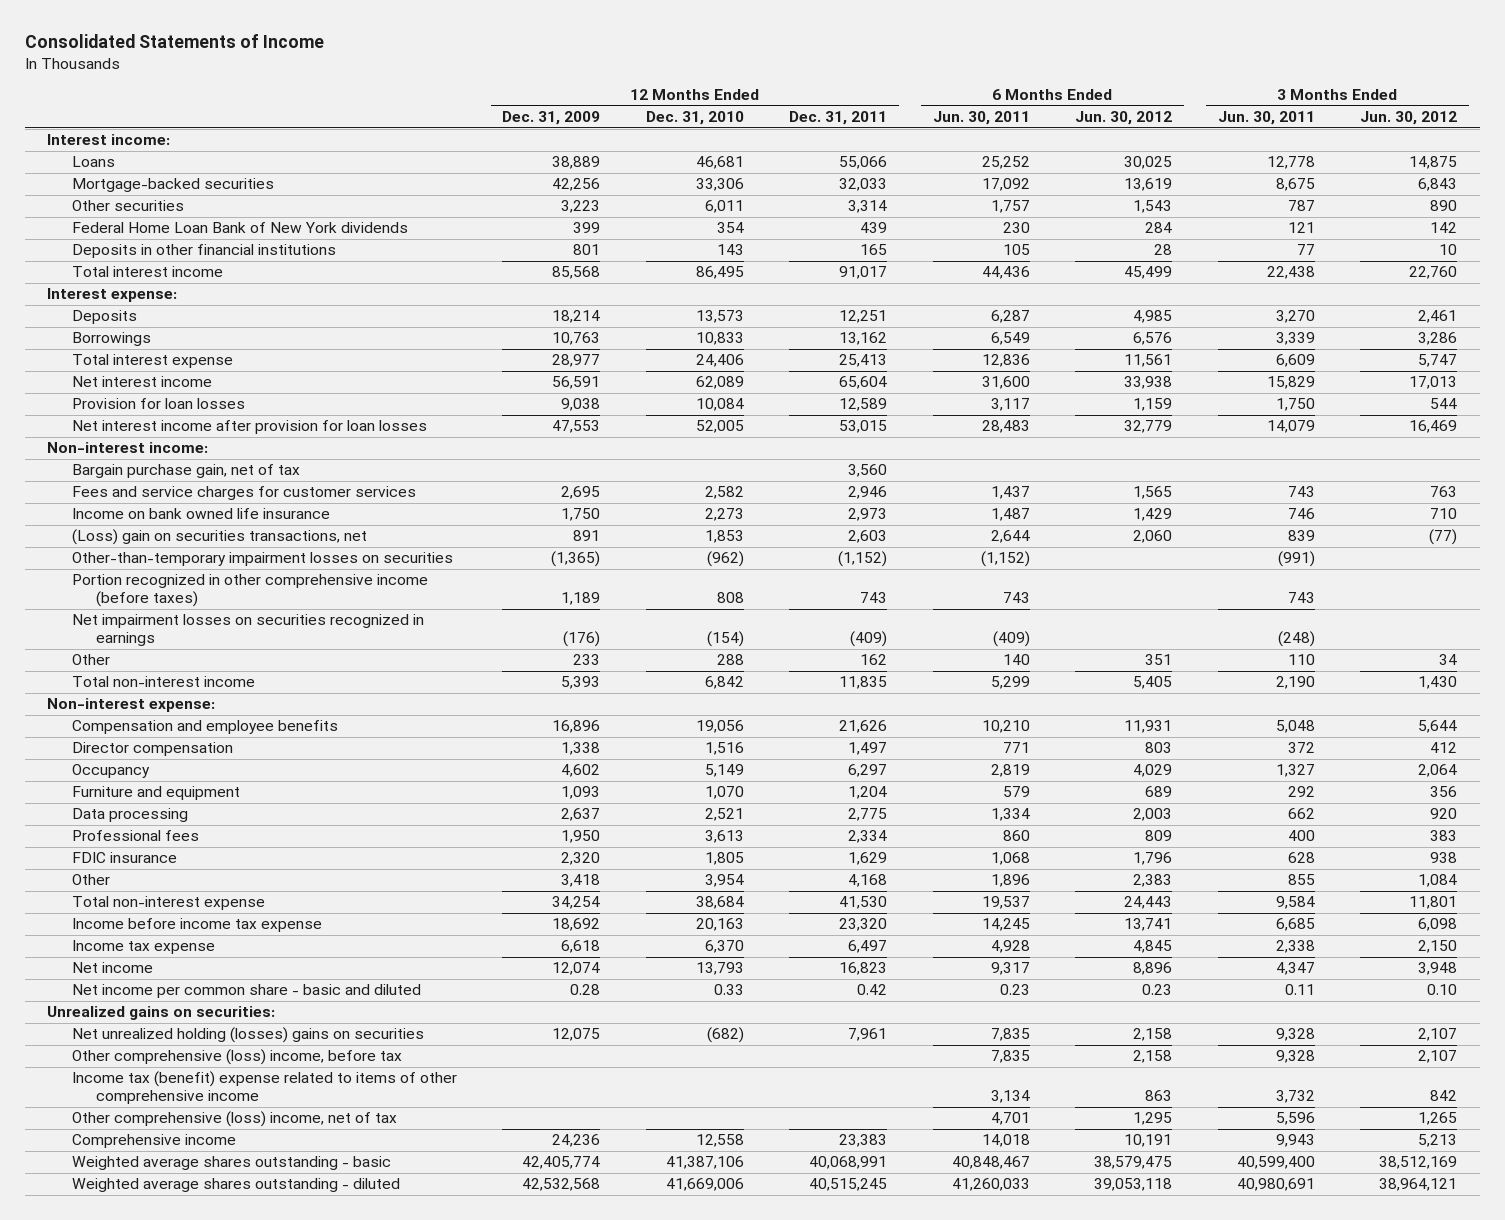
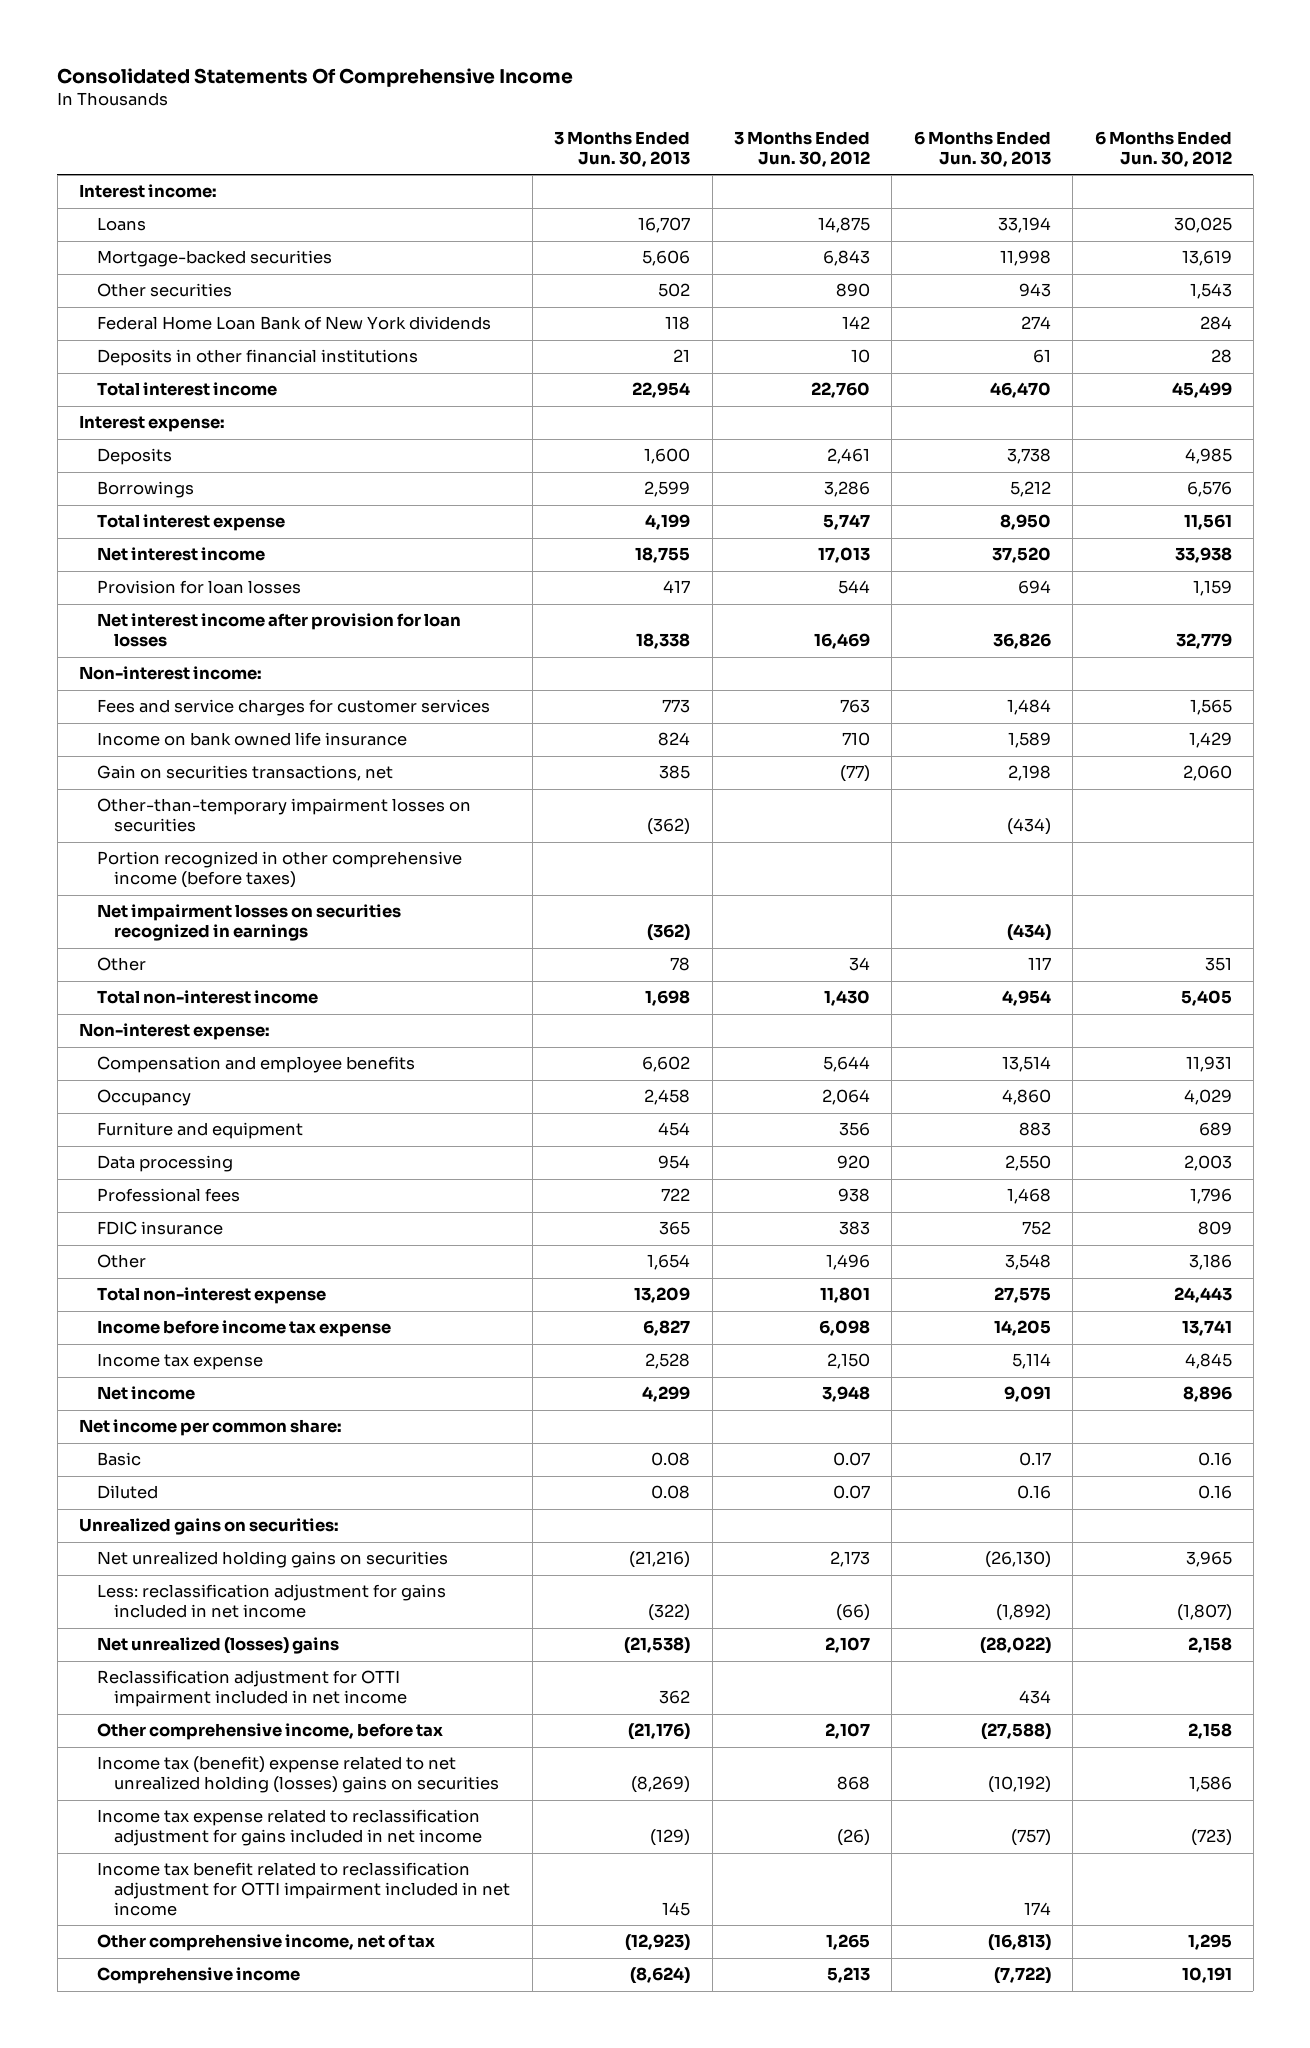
- Consolidated Statements of Income
+ Consolidated Statements Of Comprehensive Income
- | 12 Months Ended Dec. 31, 2009 | 12 Months Ended Dec. 31, 2010 | 12 Months Ended Dec. 31, 2011 | 6 Months Ended Jun. 30, 2011 | 6 Months Ended Jun. 30, 2012 | 3 Months Ended Jun. 30, 2011 | 3 Months Ended Jun. 30, 2012
+ | 3 Months Ended Jun. 30, 2013 | 3 Months Ended Jun. 30, 2012 | 6 Months Ended Jun. 30, 2013 | 6 Months Ended Jun. 30, 2012
- Bargain purchase gain, net of tax | | | 3,560 | | | |
- (Loss) gain on securities transactions, net | 891 | 1,853 | 2,603 | 2,644 | 2,060 | 839 | (77)
+ Gain on securities transactions, net | 385 | (77) | 2,198 | 2,060
- Director compensation | 1,338 | 1,516 | 1,497 | 771 | 803 | 372 | 412
- Professional fees | 1,950 | 3,613 | 2,334 | 860 | 809 | 400 | 383
- FDIC insurance | 2,320 | 1,805 | 1,629 | 1,068 | 1,796 | 628 | 938
- Other | 3,418 | 3,954 | 4,168 | 1,896 | 2,383 | 855 | 1,084
+ Professional fees | 722 | 938 | 1,468 | 1,796
+ FDIC insurance | 365 | 383 | 752 | 809
+ Other | 1,654 | 1,496 | 3,548 | 3,186
- Net income per common share - basic and diluted | 0.28 | 0.33 | 0.42 | 0.23 | 0.23 | 0.11 | 0.10
+ Net income per common share:
+ Basic | 0.08 | 0.07 | 0.17 | 0.16
+ Diluted | 0.08 | 0.07 | 0.16 | 0.16
- Net unrealized holding (losses) gains on securities | 12,075 | (682) | 7,961 | 7,835 | 2,158 | 9,328 | 2,107
- Other comprehensive (loss) income, before tax | | | | 7,835 | 2,158 | 9,328 | 2,107
- Income tax (benefit) expense related to items of other comprehensive income | | | | 3,134 | 863 | 3,732 | 842
- Other comprehensive (loss) income, net of tax | | | | 4,701 | 1,295 | 5,596 | 1,265
+ Net unrealized holding gains on securities | (21,216) | 2,173 | (26,130) | 3,965
+ Less: reclassification adjustment for gains included in net income | (322) | (66) | (1,892) | (1,807)
+ Net unrealized (losses) gains | (21,538) | 2,107 | (28,022) | 2,158
+ Reclassification adjustment for OTTI impairment included in net income | 362 | | 434 |
+ Other comprehensive income, before tax | (21,176) | 2,107 | (27,588) | 2,158
+ Income tax (benefit) expense related to net unrealized holding (losses) gains on securities | (8,269) | 868 | (10,192) | 1,586
+ Income tax expense related to reclassification adjustment for gains included in net income | (129) | (26) | (757) | (723)
+ Income tax benefit related to reclassification adjustment for OTTI impairment included in net income | 145 | | 174 |
+ Other comprehensive income, net of tax | (12,923) | 1,265 | (16,813) | 1,295
- Weighted average shares outstanding - basic | 42,405,774 | 41,387,106 | 40,068,991 | 40,848,467 | 38,579,475 | 40,599,400 | 38,512,169
- Weighted average shares outstanding - diluted | 42,532,568 | 41,669,006 | 40,515,245 | 41,260,033 | 39,053,118 | 40,980,691 | 38,964,121

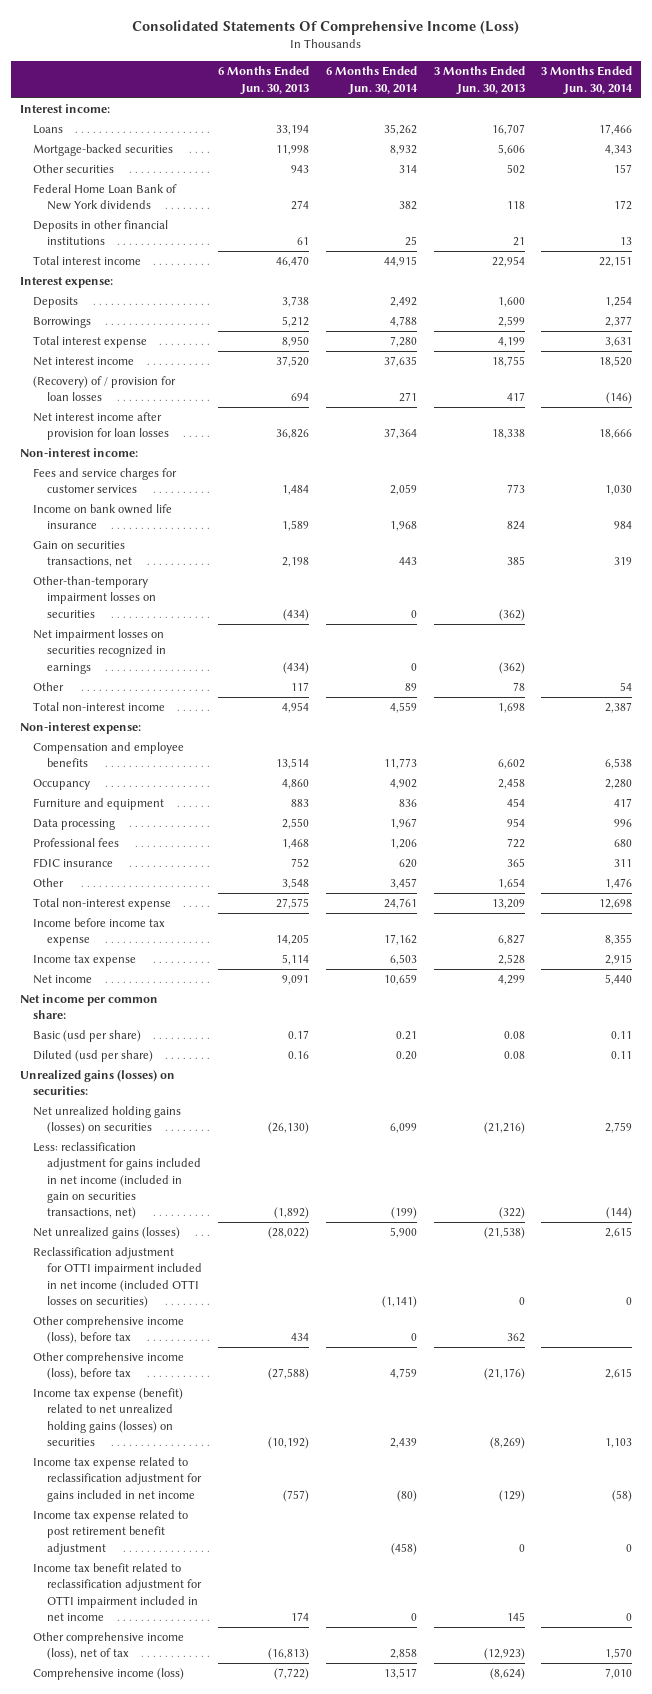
- Consolidated Statements Of Comprehensive Income
+ Consolidated Statements Of Comprehensive Income (Loss)
- | 3 Months Ended Jun. 30, 2013 | 3 Months Ended Jun. 30, 2012 | 6 Months Ended Jun. 30, 2013 | 6 Months Ended Jun. 30, 2012
+ | 6 Months Ended Jun. 30, 2013 | 6 Months Ended Jun. 30, 2014 | 3 Months Ended Jun. 30, 2013 | 3 Months Ended Jun. 30, 2014
- Provision for loan losses | 417 | 544 | 694 | 1,159
+ (Recovery) of / provision for loan losses | 694 | 271 | 417 | (146)
- Portion recognized in other comprehensive income (before taxes)
- Basic | 0.08 | 0.07 | 0.17 | 0.16
- Diluted | 0.08 | 0.07 | 0.16 | 0.16
- Unrealized gains on securities:
- Net unrealized holding gains on securities | (21,216) | 2,173 | (26,130) | 3,965
- Less: reclassification adjustment for gains included in net income | (322) | (66) | (1,892) | (1,807)
- Net unrealized (losses) gains | (21,538) | 2,107 | (28,022) | 2,158
- Reclassification adjustment for OTTI impairment included in net income | 362 | | 434 |
- Other comprehensive income, before tax | (21,176) | 2,107 | (27,588) | 2,158
- Income tax (benefit) expense related to net unrealized holding (losses) gains on securities | (8,269) | 868 | (10,192) | 1,586
+ Basic (usd per share) | 0.17 | 0.21 | 0.08 | 0.11
+ Diluted (usd per share) | 0.16 | 0.20 | 0.08 | 0.11
+ Unrealized gains (losses) on securities:
+ Net unrealized holding gains (losses) on securities | (26,130) | 6,099 | (21,216) | 2,759
+ Less: reclassification adjustment for gains included in net income (included in gain on securities transactions, net) | (1,892) | (199) | (322) | (144)
+ Net unrealized gains (losses) | (28,022) | 5,900 | (21,538) | 2,615
+ Reclassification adjustment for OTTI impairment included in net income (included OTTI losses on securities) | | (1,141) | 0 | 0
+ Other comprehensive income (loss), before tax | 434 | 0 | 362 |
+ Other comprehensive income (loss), before tax | (27,588) | 4,759 | (21,176) | 2,615
+ Income tax expense (benefit) related to net unrealized holding gains (losses) on securities | (10,192) | 2,439 | (8,269) | 1,103
+ Income tax expense related to post retirement benefit adjustment | | (458) | 0 | 0
- Other comprehensive income, net of tax | (12,923) | 1,265 | (16,813) | 1,295
- Comprehensive income | (8,624) | 5,213 | (7,722) | 10,191
+ Other comprehensive income (loss), net of tax | (16,813) | 2,858 | (12,923) | 1,570
+ Comprehensive income (loss) | (7,722) | 13,517 | (8,624) | 7,010

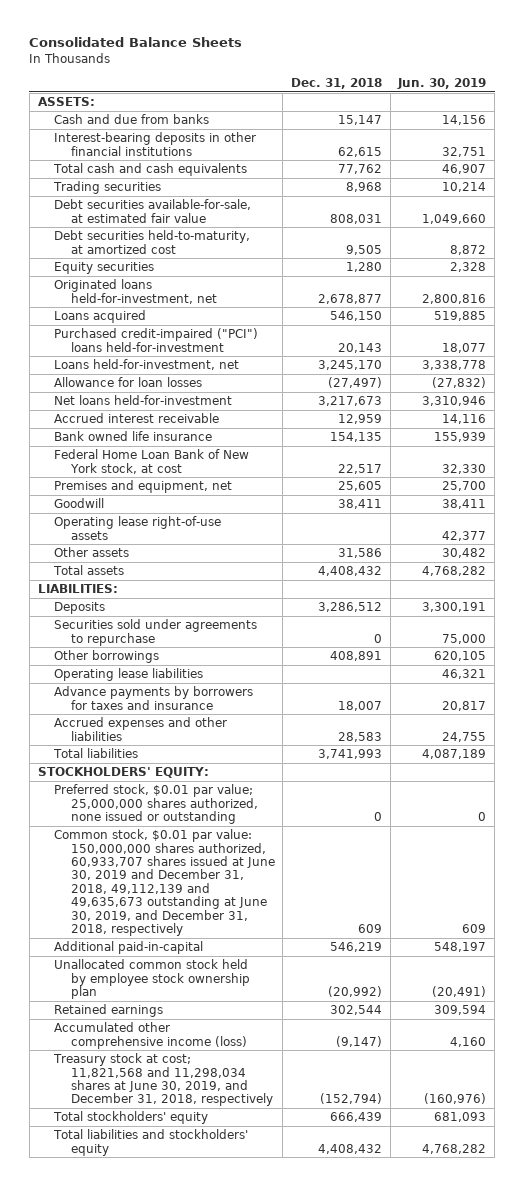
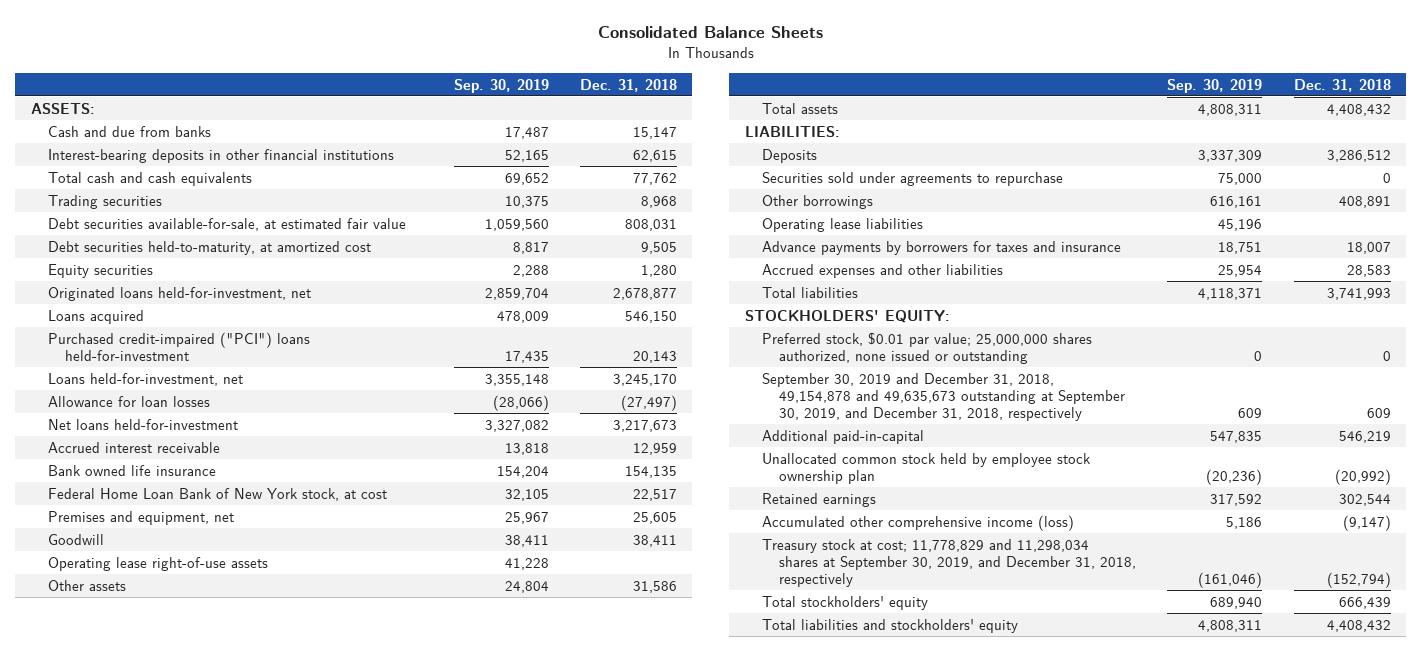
- | Dec. 31, 2018 | Jun. 30, 2019
+ | Sep. 30, 2019 | Dec. 31, 2018
- Common stock, $0.01 par value: 150,000,000 shares authorized, 60,933,707 shares issued at June 30, 2019 and December 31, 2018, 49,112,139 and 49,635,673 outstanding at June 30, 2019, and December 31, 2018, respectively | 609 | 609
+ September 30, 2019 and December 31, 2018, 49,154,878 and 49,635,673 outstanding at September 30, 2019, and December 31, 2018, respectively | 609 | 609
- Treasury stock at cost; 11,821,568 and 11,298,034 shares at June 30, 2019, and December 31, 2018, respectively | (152,794) | (160,976)
+ Treasury stock at cost; 11,778,829 and 11,298,034 shares at September 30, 2019, and December 31, 2018, respectively | (161,046) | (152,794)

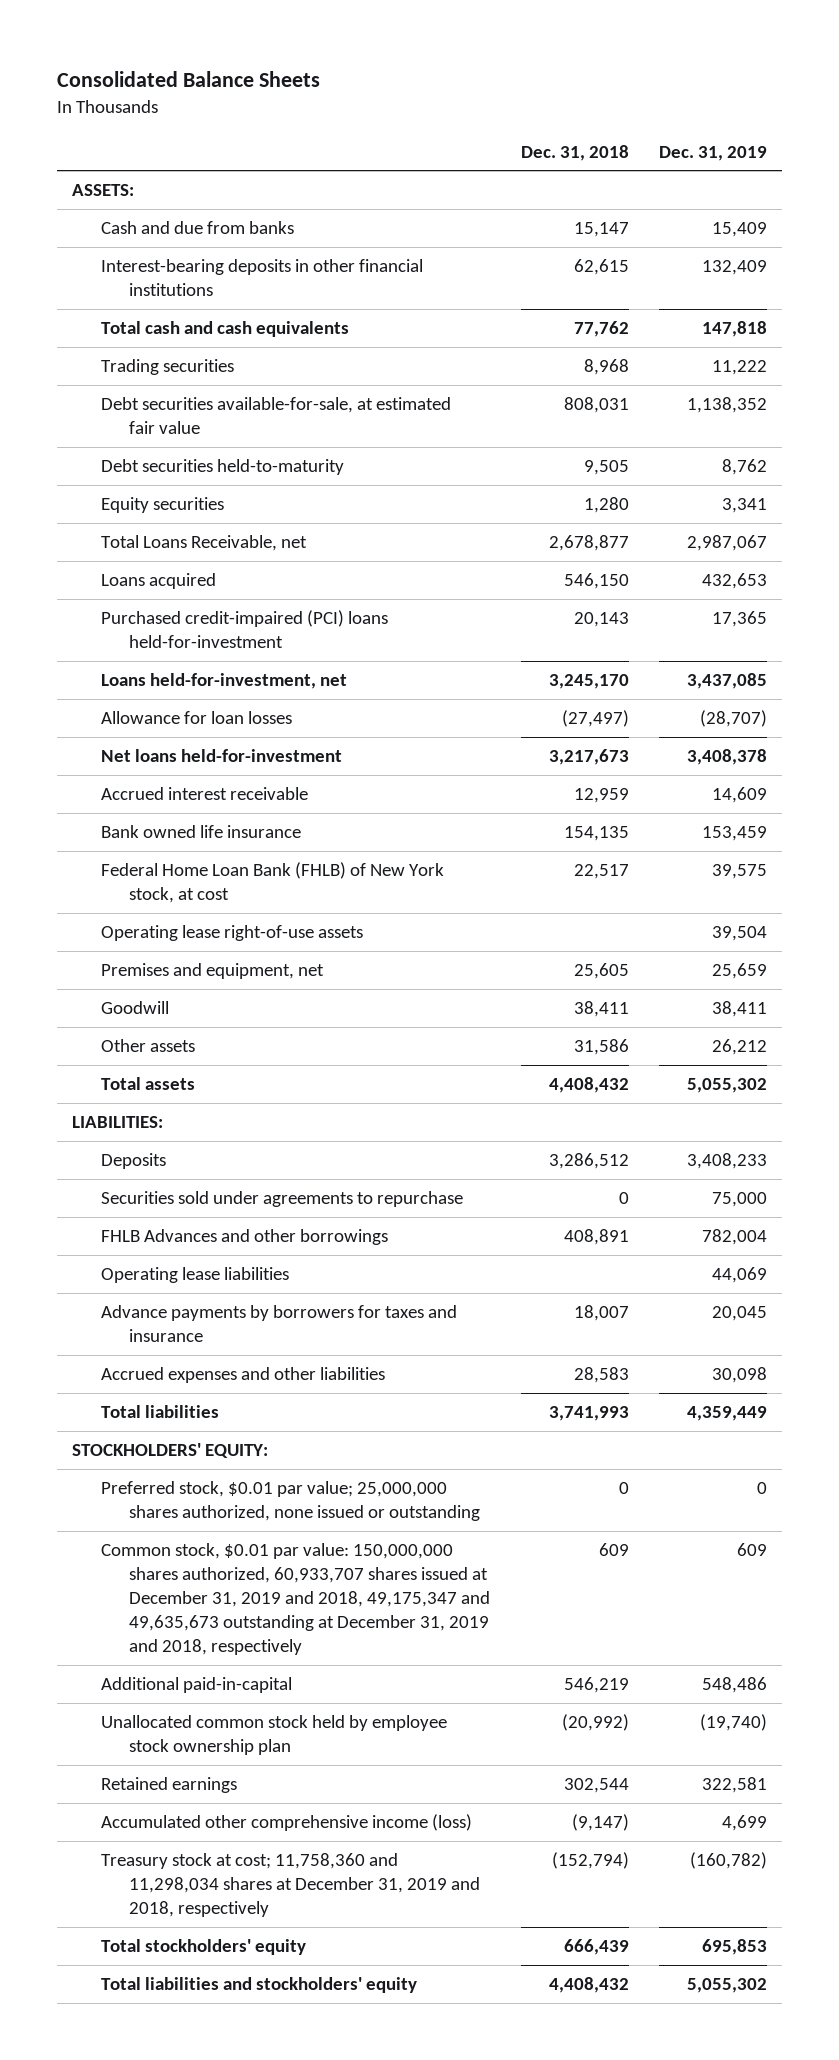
- | Sep. 30, 2019 | Dec. 31, 2018
+ | Dec. 31, 2018 | Dec. 31, 2019
- Debt securities held-to-maturity, at amortized cost | 8,817 | 9,505
+ Debt securities held-to-maturity | 9,505 | 8,762
- Originated loans held-for-investment, net | 2,859,704 | 2,678,877
+ Total Loans Receivable, net | 2,678,877 | 2,987,067
- Purchased credit-impaired ("PCI") loans held-for-investment | 17,435 | 20,143
+ Purchased credit-impaired (PCI) loans held-for-investment | 20,143 | 17,365
- Federal Home Loan Bank of New York stock, at cost | 32,105 | 22,517
+ Federal Home Loan Bank (FHLB) of New York stock, at cost | 22,517 | 39,575
moved up: Operating lease right-of-use assets | | 39,504
- Other borrowings | 616,161 | 408,891
+ FHLB Advances and other borrowings | 408,891 | 782,004
- September 30, 2019 and December 31, 2018, 49,154,878 and 49,635,673 outstanding at September 30, 2019, and December 31, 2018, respectively | 609 | 609
+ Common stock, $0.01 par value: 150,000,000 shares authorized, 60,933,707 shares issued at December 31, 2019 and 2018, 49,175,347 and 49,635,673 outstanding at December 31, 2019 and 2018, respectively | 609 | 609
- Treasury stock at cost; 11,778,829 and 11,298,034 shares at September 30, 2019, and December 31, 2018, respectively | (161,046) | (152,794)
+ Treasury stock at cost; 11,758,360 and 11,298,034 shares at December 31, 2019 and 2018, respectively | (152,794) | (160,782)

